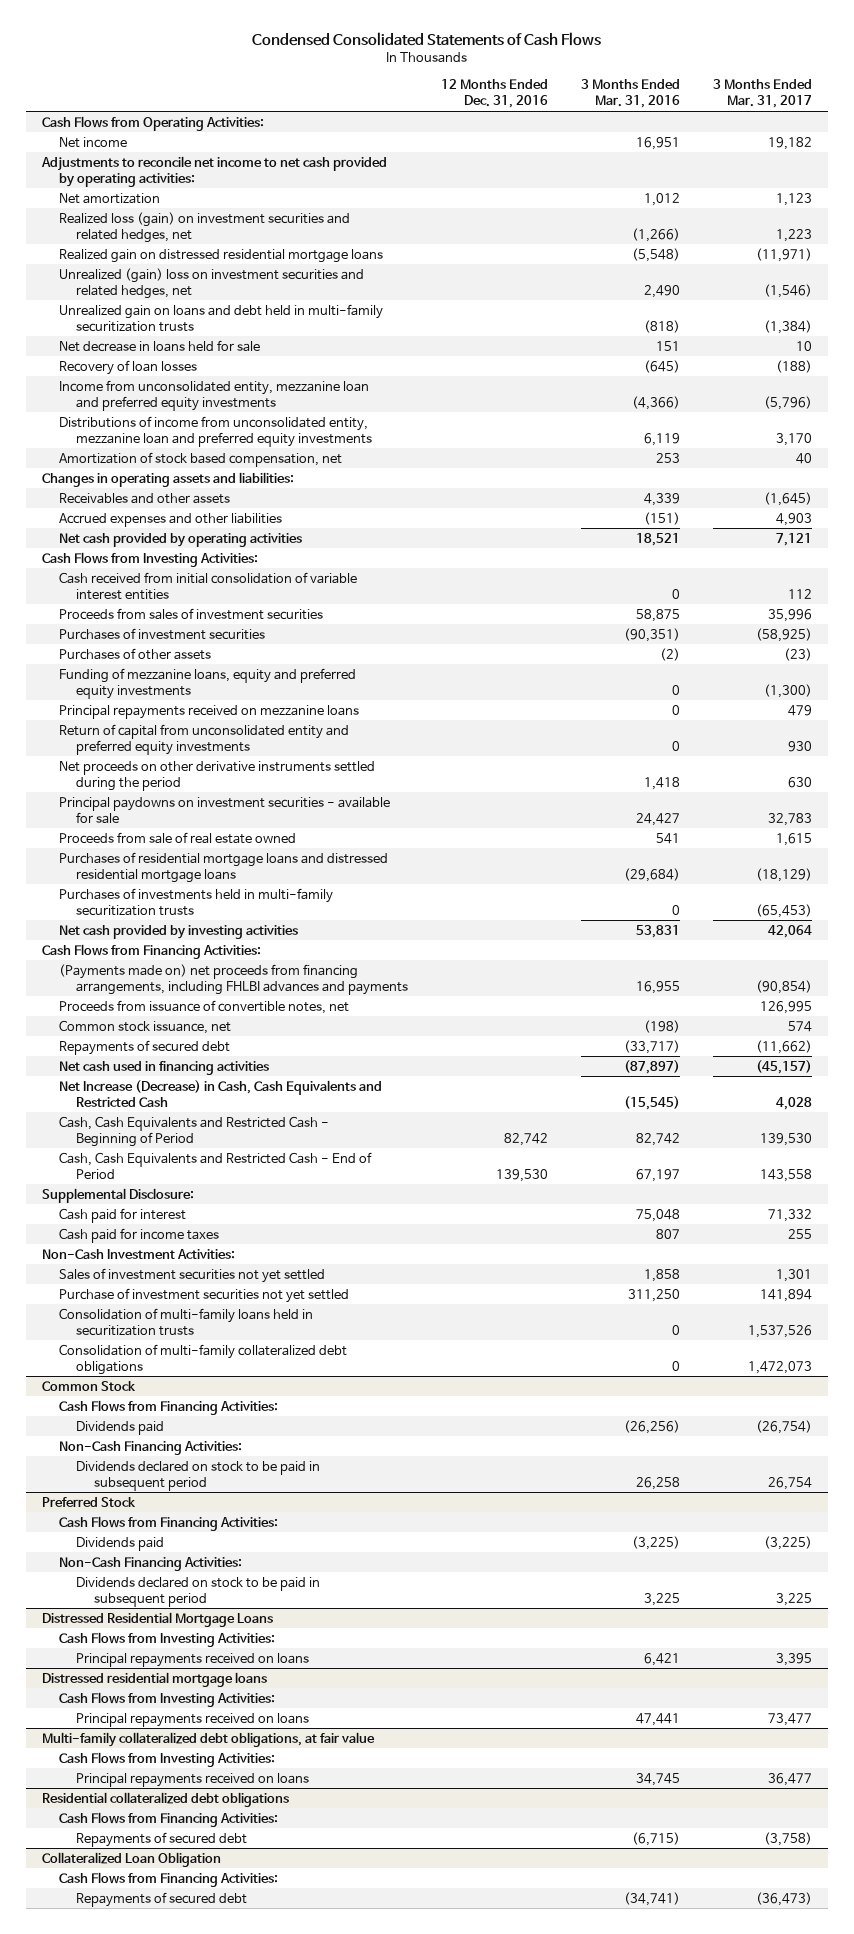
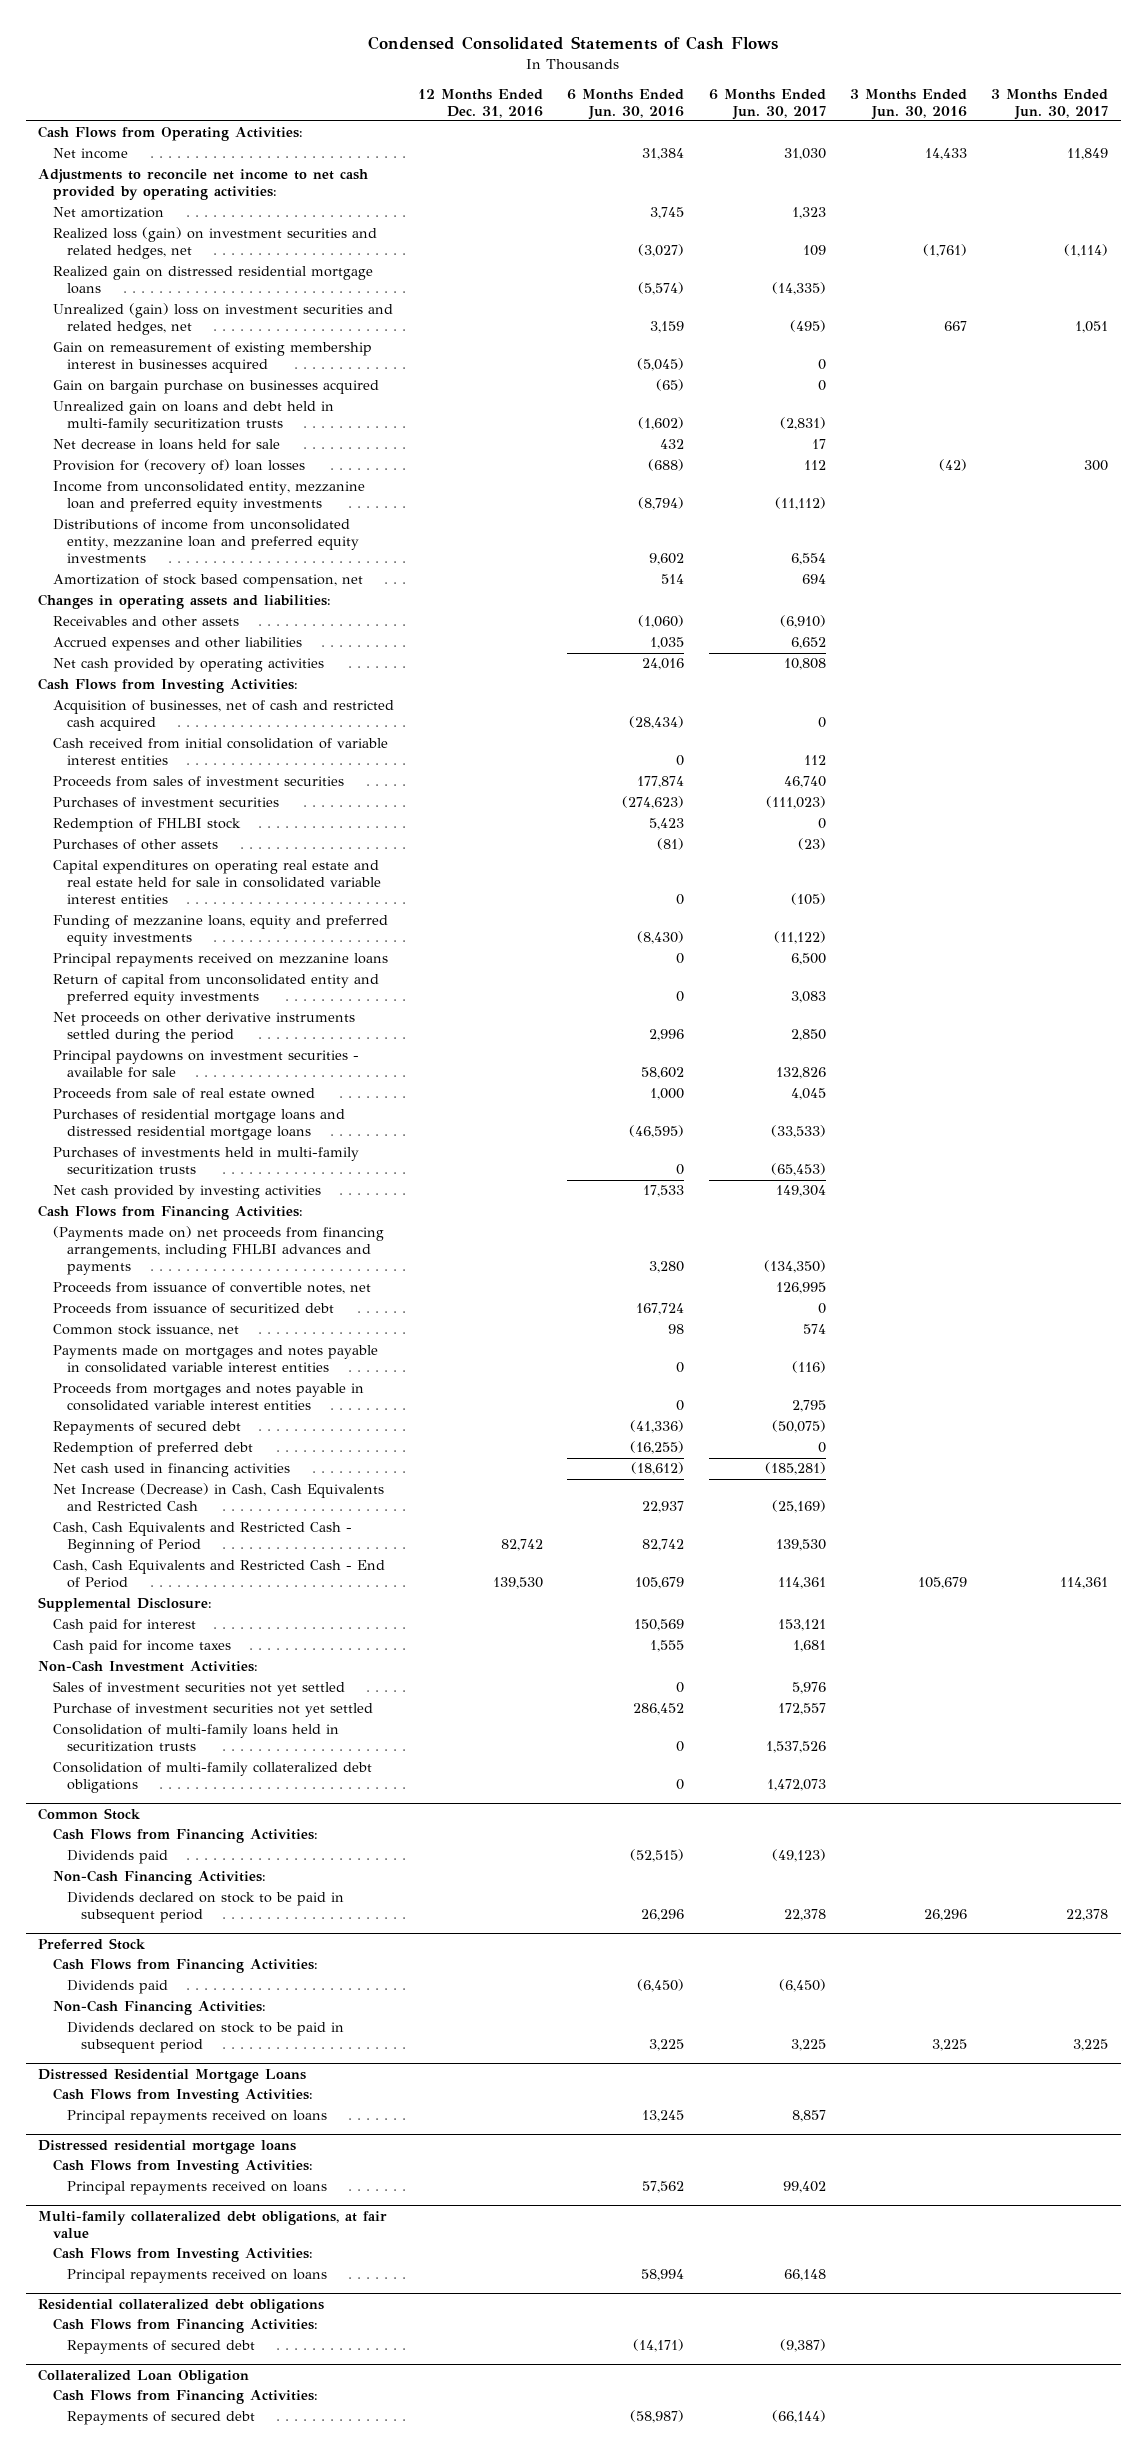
- | 12 Months Ended Dec. 31, 2016 | 3 Months Ended Mar. 31, 2016 | 3 Months Ended Mar. 31, 2017
+ | 12 Months Ended Dec. 31, 2016 | 6 Months Ended Jun. 30, 2016 | 6 Months Ended Jun. 30, 2017 | 3 Months Ended Jun. 30, 2016 | 3 Months Ended Jun. 30, 2017
+ Gain on remeasurement of existing membership interest in businesses acquired | | (5,045) | 0 | |
+ Gain on bargain purchase on businesses acquired | | (65) | 0 | |
- Recovery of loan losses | | (645) | (188)
+ Provision for (recovery of) loan losses | | (688) | 112 | (42) | 300
+ Acquisition of businesses, net of cash and restricted cash acquired | | (28,434) | 0 | |
+ Redemption of FHLBI stock | | 5,423 | 0 | |
+ Capital expenditures on operating real estate and real estate held for sale in consolidated variable interest entities | | 0 | (105) | |
+ Proceeds from issuance of securitized debt | | 167,724 | 0 | |
+ Payments made on mortgages and notes payable in consolidated variable interest entities | | 0 | (116) | |
+ Proceeds from mortgages and notes payable in consolidated variable interest entities | | 0 | 2,795 | |
+ Redemption of preferred debt | | (16,255) | 0 | |

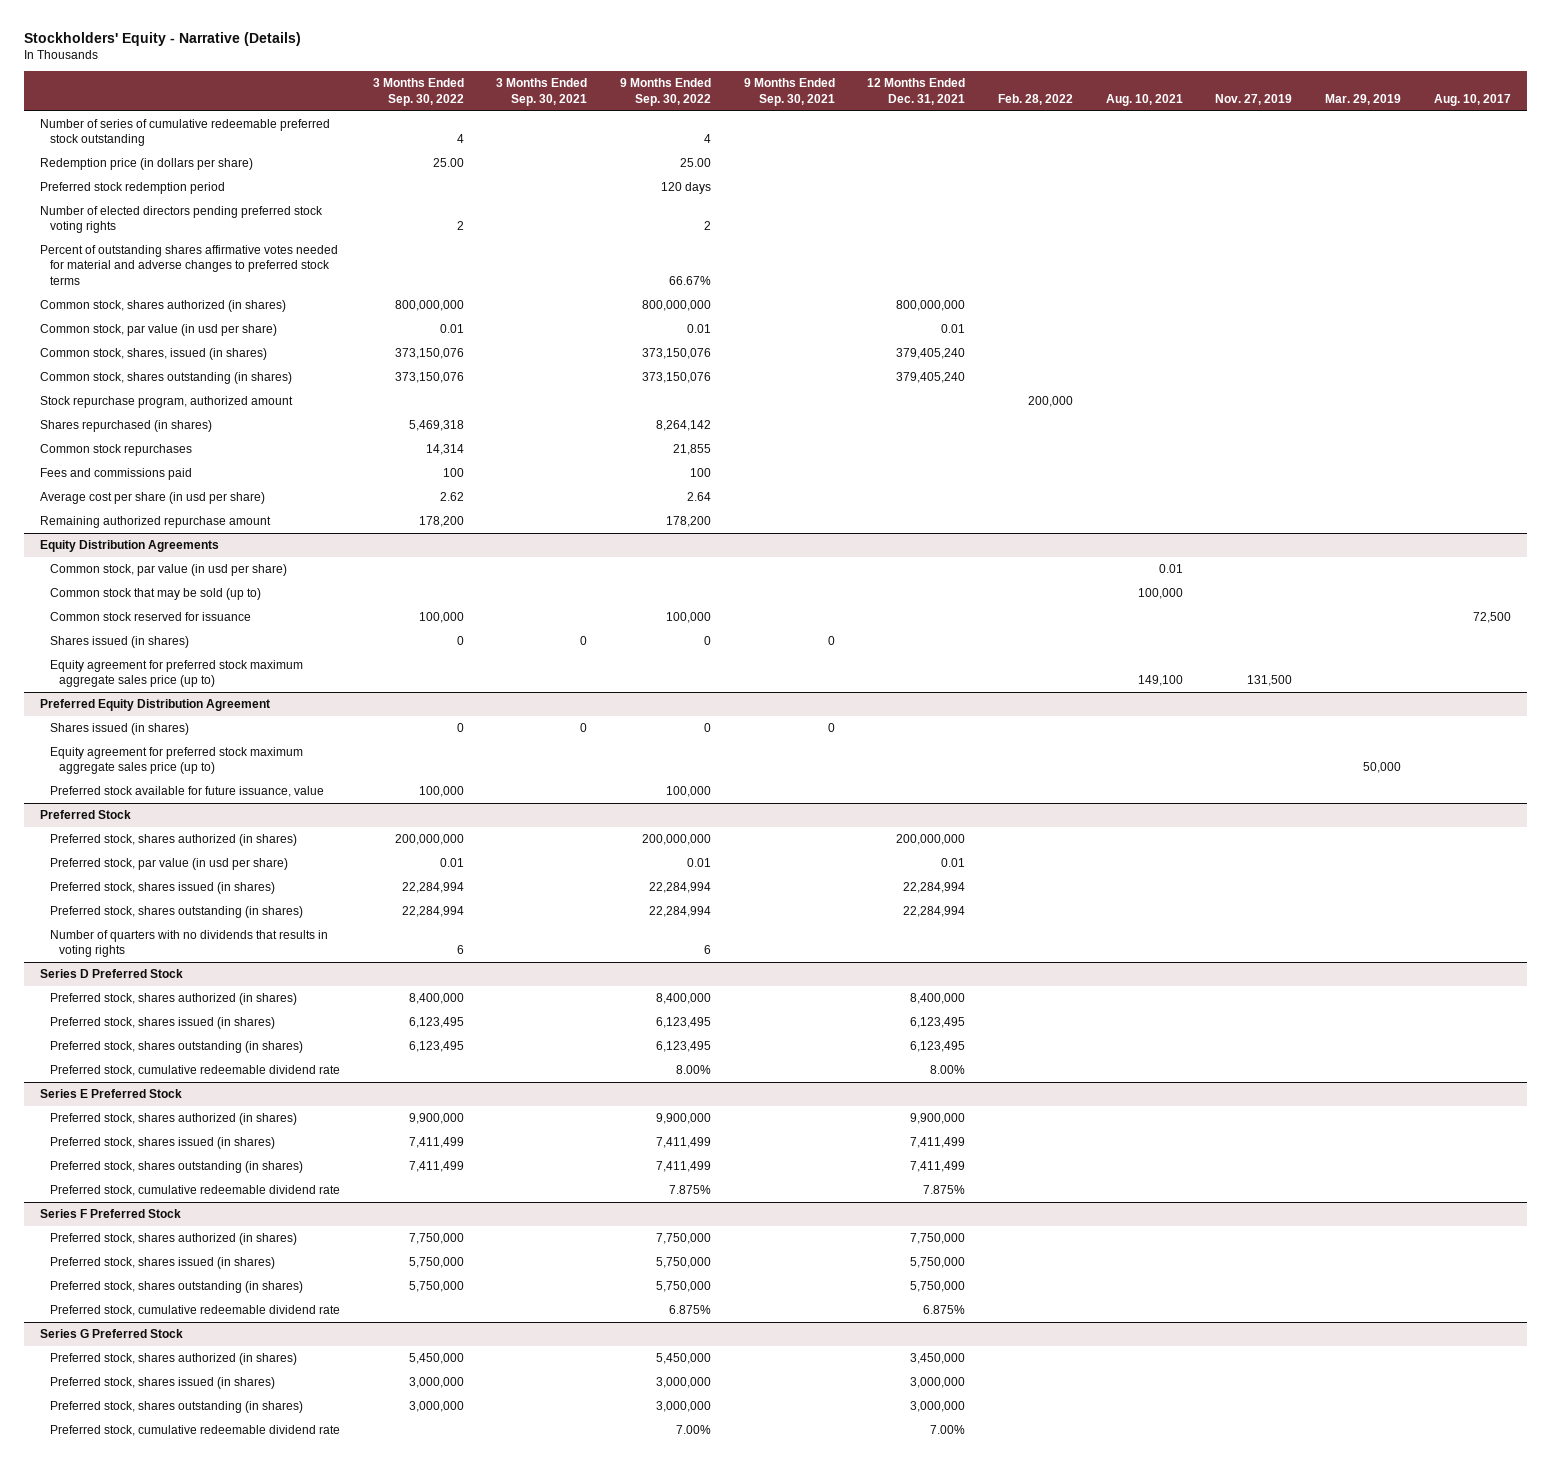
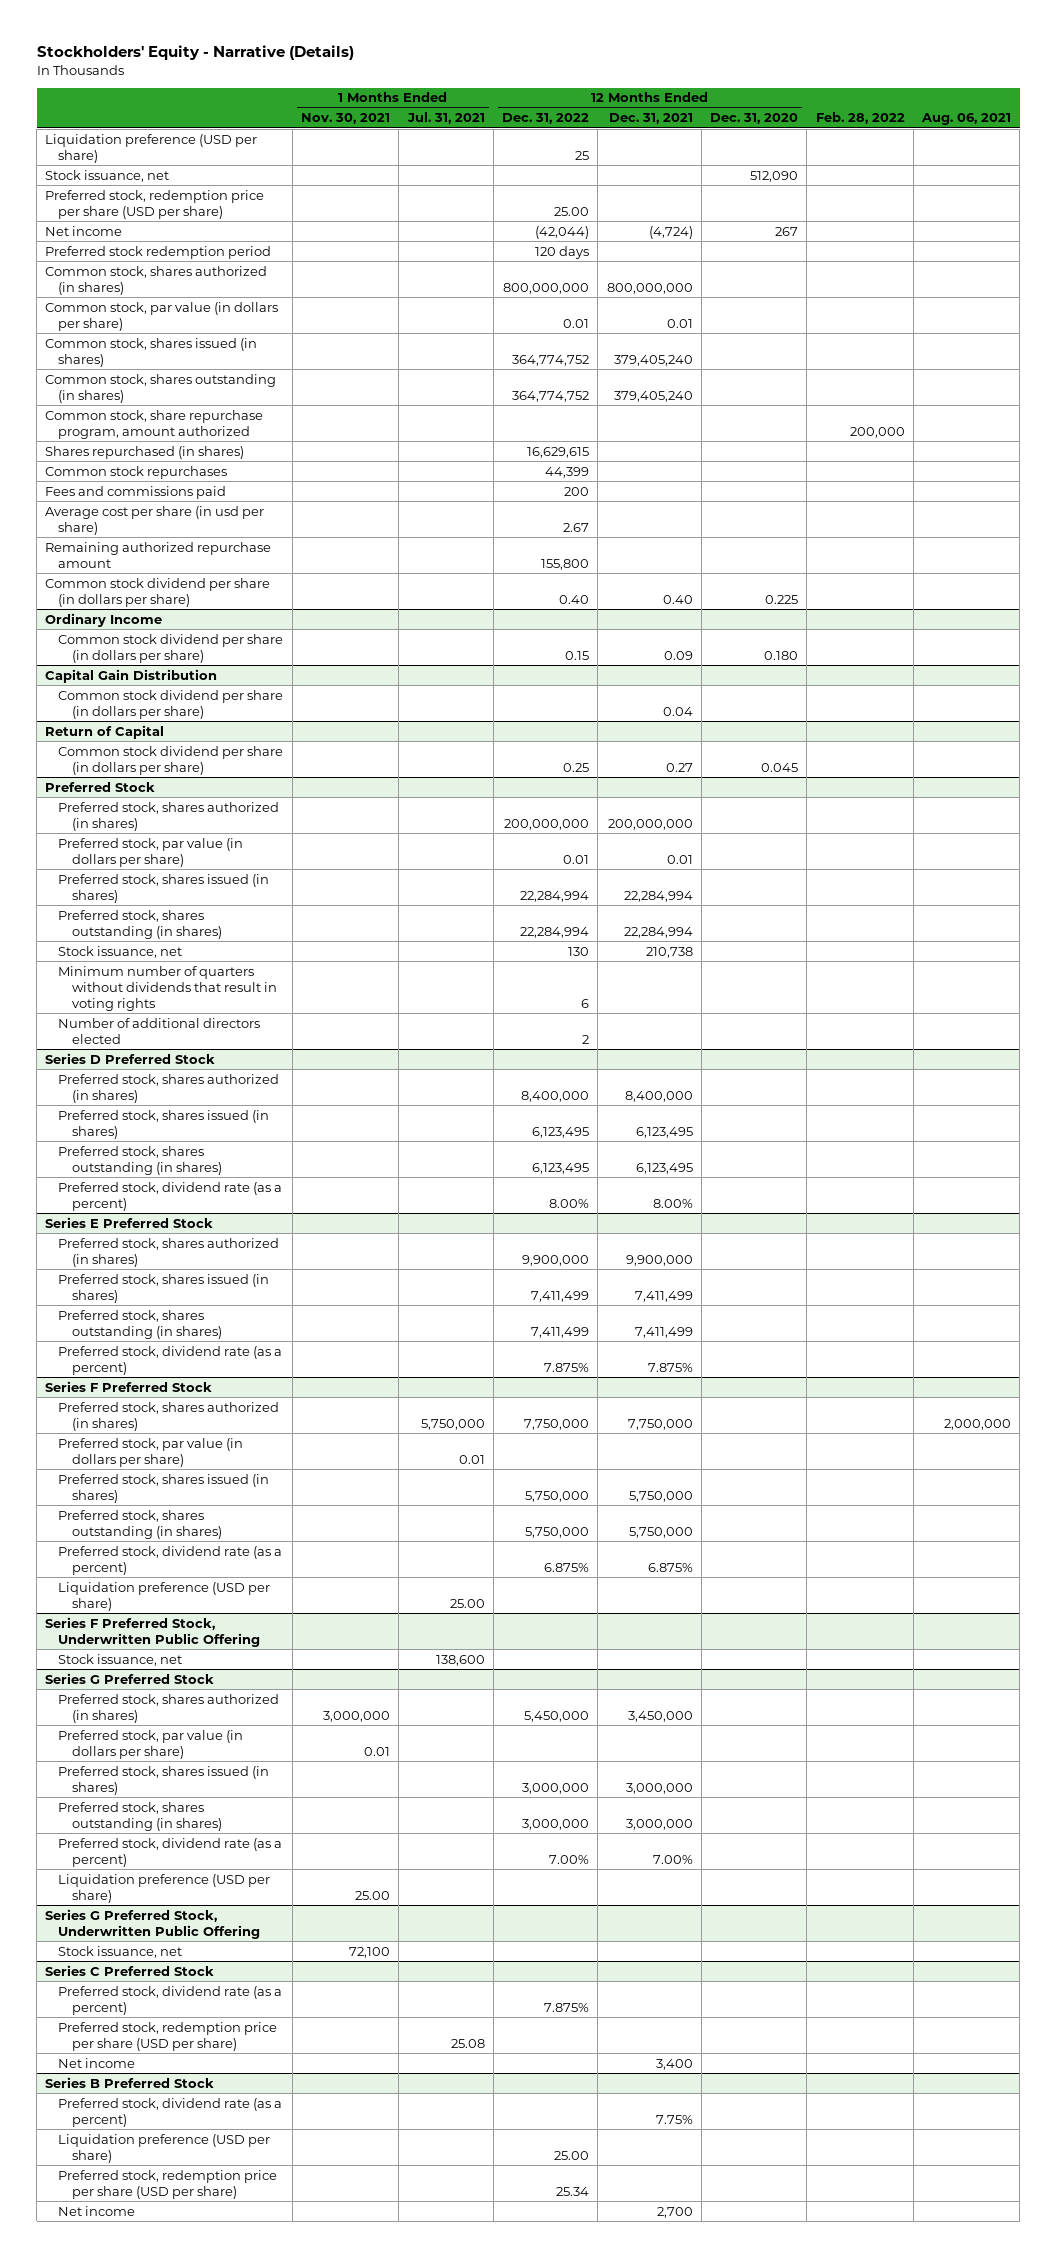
- | 3 Months Ended Sep. 30, 2022 | 3 Months Ended Sep. 30, 2021 | 9 Months Ended Sep. 30, 2022 | 9 Months Ended Sep. 30, 2021 | 12 Months Ended Dec. 31, 2021 | Feb. 28, 2022 | Aug. 10, 2021 | Nov. 27, 2019 | Mar. 29, 2019 | Aug. 10, 2017
+ | 1 Months Ended Nov. 30, 2021 | 1 Months Ended Jul. 31, 2021 | 12 Months Ended Dec. 31, 2022 | 12 Months Ended Dec. 31, 2021 | 12 Months Ended Dec. 31, 2020 | Feb. 28, 2022 | Aug. 06, 2021
- Number of series of cumulative redeemable preferred stock outstanding | 4 | | 4 | | | | | | |
- Redemption price (in dollars per share) | 25.00 | | 25.00 | | | | | | |
+ Liquidation preference (USD per share) | | | 25 | | | |
+ Stock issuance, net | | | | | 512,090 | |
+ Preferred stock, redemption price per share (USD per share) | | | 25.00 | | | |
+ Net income | | | (42,044) | (4,724) | 267 | |
- Number of elected directors pending preferred stock voting rights | 2 | | 2 | | | | | | |
- Percent of outstanding shares affirmative votes needed for material and adverse changes to preferred stock terms | | | 66.67% | | | | | | |
- Common stock, par value (in usd per share) | 0.01 | | 0.01 | | 0.01 | | | | |
- Common stock, shares, issued (in shares) | 373,150,076 | | 373,150,076 | | 379,405,240 | | | | |
+ Common stock, par value (in dollars per share) | | | 0.01 | 0.01 | | |
+ Common stock, shares issued (in shares) | | | 364,774,752 | 379,405,240 | | |
- Stock repurchase program, authorized amount | | | | | | 200,000 | | | |
+ Common stock, share repurchase program, amount authorized | | | | | | 200,000 |
- Equity Distribution Agreements
- Common stock, par value (in usd per share) | | | | | | | 0.01 | | |
- Common stock that may be sold (up to) | | | | | | | 100,000 | | |
- Common stock reserved for issuance | 100,000 | | 100,000 | | | | | | | 72,500
- Shares issued (in shares) | 0 | 0 | 0 | 0 | | | | | |
- Equity agreement for preferred stock maximum aggregate sales price (up to) | | | | | | | 149,100 | 131,500 | |
- Preferred Equity Distribution Agreement
- Shares issued (in shares) | 0 | 0 | 0 | 0 | | | | | |
- Equity agreement for preferred stock maximum aggregate sales price (up to) | | | | | | | | | 50,000 |
- Preferred stock available for future issuance, value | 100,000 | | 100,000 | | | | | | |
+ Common stock dividend per share (in dollars per share) | | | 0.40 | 0.40 | 0.225 | |
+ Ordinary Income
+ Common stock dividend per share (in dollars per share) | | | 0.15 | 0.09 | 0.180 | |
+ Capital Gain Distribution
+ Common stock dividend per share (in dollars per share) | | | | 0.04 | | |
+ Return of Capital
+ Common stock dividend per share (in dollars per share) | | | 0.25 | 0.27 | 0.045 | |
@ Preferred Stock
- Preferred stock, par value (in usd per share) | 0.01 | | 0.01 | | 0.01 | | | | |
+ Preferred stock, par value (in dollars per share) | | | 0.01 | 0.01 | | |
- Number of quarters with no dividends that results in voting rights | 6 | | 6 | | | | | | |
+ Stock issuance, net | | | 130 | 210,738 | | |
+ Minimum number of quarters without dividends that result in voting rights | | | 6 | | | |
+ Number of additional directors elected | | | 2 | | | |
@ Series D Preferred Stock
- Preferred stock, cumulative redeemable dividend rate | | | 8.00% | | 8.00% | | | | |
+ Preferred stock, dividend rate (as a percent) | | | 8.00% | 8.00% | | |
@ Series E Preferred Stock
- Preferred stock, cumulative redeemable dividend rate | | | 7.875% | | 7.875% | | | | |
+ Preferred stock, dividend rate (as a percent) | | | 7.875% | 7.875% | | |
@ Series F Preferred Stock
+ Preferred stock, par value (in dollars per share) | | 0.01 | | | | |
- Preferred stock, cumulative redeemable dividend rate | | | 6.875% | | 6.875% | | | | |
+ Preferred stock, dividend rate (as a percent) | | | 6.875% | 6.875% | | |
+ Liquidation preference (USD per share) | | 25.00 | | | | |
+ Series F Preferred Stock, Underwritten Public Offering
+ Stock issuance, net | | 138,600 | | | | |
@ Series G Preferred Stock
+ Preferred stock, par value (in dollars per share) | 0.01 | | | | | |
- Preferred stock, cumulative redeemable dividend rate | | | 7.00% | | 7.00% | | | | |
+ Preferred stock, dividend rate (as a percent) | | | 7.00% | 7.00% | | |
+ Liquidation preference (USD per share) | 25.00 | | | | | |
+ Series G Preferred Stock, Underwritten Public Offering
+ Stock issuance, net | 72,100 | | | | | |
+ Series C Preferred Stock
+ Preferred stock, dividend rate (as a percent) | | | 7.875% | | | |
+ Preferred stock, redemption price per share (USD per share) | | 25.08 | | | | |
+ Net income | | | | 3,400 | | |
+ Series B Preferred Stock
+ Preferred stock, dividend rate (as a percent) | | | | 7.75% | | |
+ Liquidation preference (USD per share) | | | 25.00 | | | |
+ Preferred stock, redemption price per share (USD per share) | | | 25.34 | | | |
+ Net income | | | | 2,700 | | |

